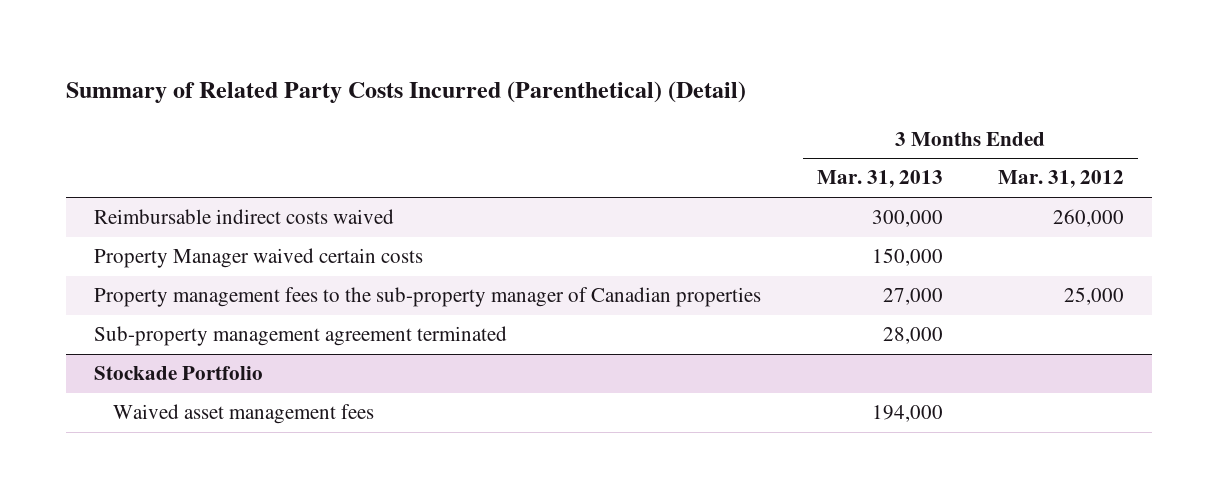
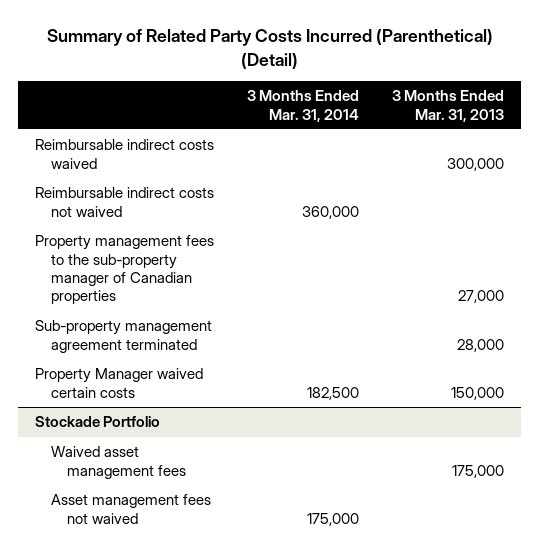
- | 3 Months Ended Mar. 31, 2013 | 3 Months Ended Mar. 31, 2012
+ | 3 Months Ended Mar. 31, 2014 | 3 Months Ended Mar. 31, 2013
+ Reimbursable indirect costs not waived | 360,000 |
moved down: Property Manager waived certain costs | 182,500 | 150,000
@ Stockade Portfolio
- Waived asset management fees | 194,000 |
+ Waived asset management fees | | 175,000
+ Asset management fees not waived | 175,000 |

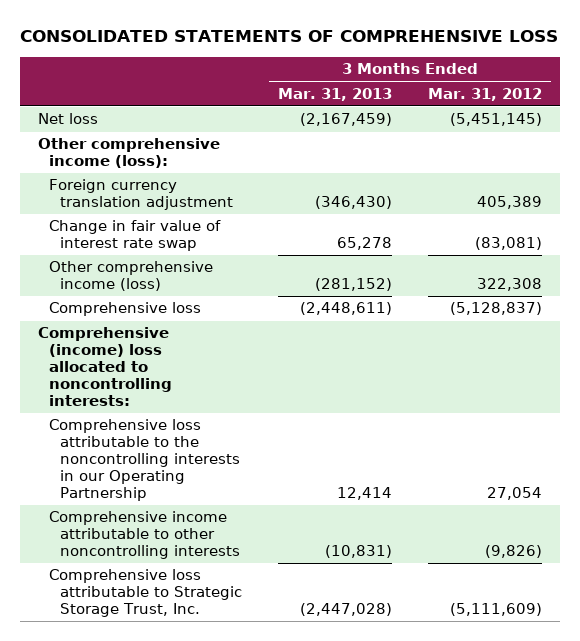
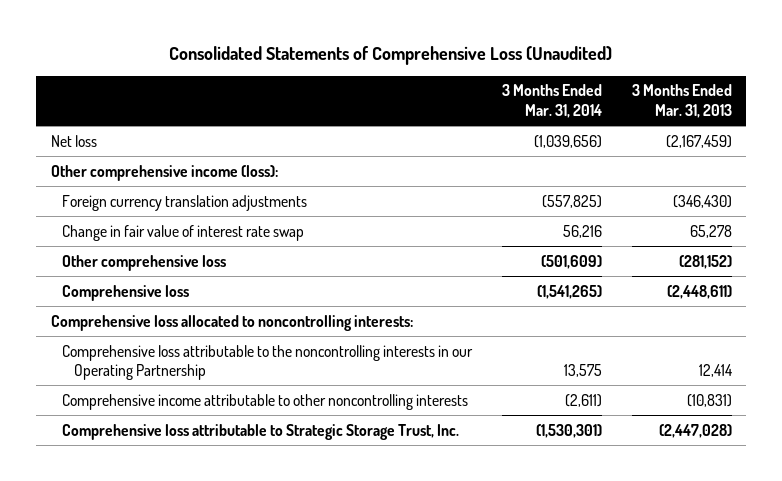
- CONSOLIDATED STATEMENTS OF COMPREHENSIVE LOSS
+ Consolidated Statements of Comprehensive Loss (Unaudited)
- | 3 Months Ended Mar. 31, 2013 | 3 Months Ended Mar. 31, 2012
+ | 3 Months Ended Mar. 31, 2014 | 3 Months Ended Mar. 31, 2013
- Foreign currency translation adjustment | (346,430) | 405,389
+ Foreign currency translation adjustments | (557,825) | (346,430)
- Other comprehensive income (loss) | (281,152) | 322,308
+ Other comprehensive loss | (501,609) | (281,152)
- Comprehensive (income) loss allocated to noncontrolling interests:
+ Comprehensive loss allocated to noncontrolling interests:

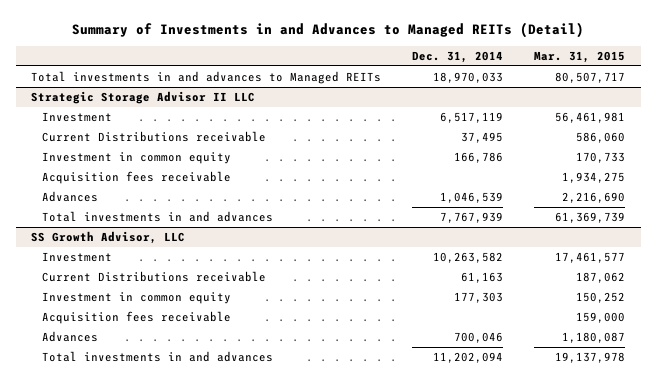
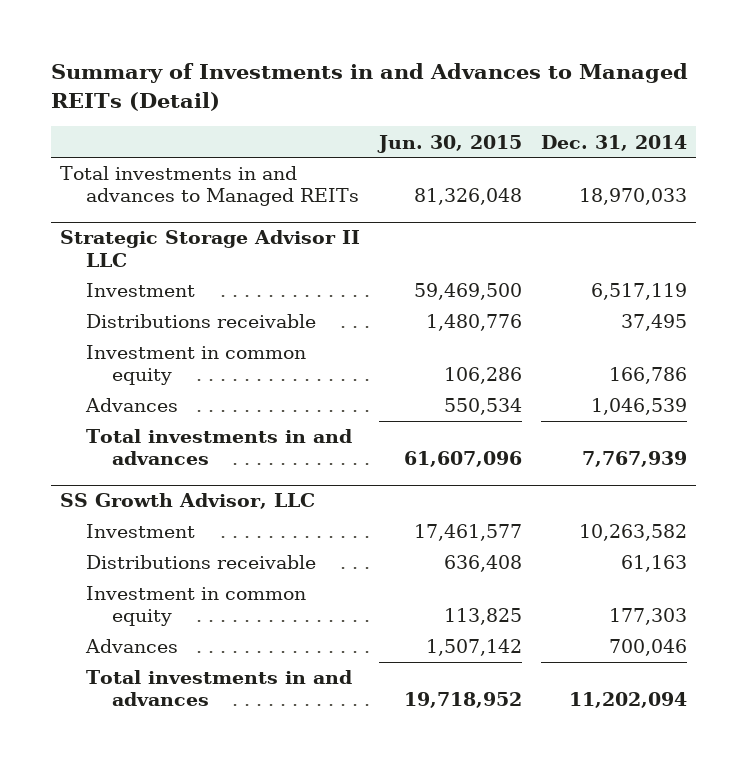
- | Dec. 31, 2014 | Mar. 31, 2015
+ | Jun. 30, 2015 | Dec. 31, 2014
@ Strategic Storage Advisor II LLC
- Current Distributions receivable | 37,495 | 586,060
+ Distributions receivable | 1,480,776 | 37,495
- Acquisition fees receivable | | 1,934,275
@ SS Growth Advisor, LLC
- Current Distributions receivable | 61,163 | 187,062
+ Distributions receivable | 636,408 | 61,163
- Acquisition fees receivable | | 159,000

